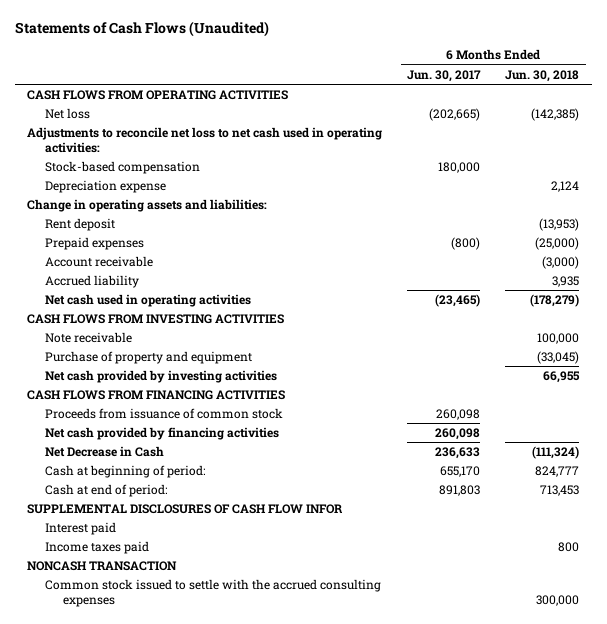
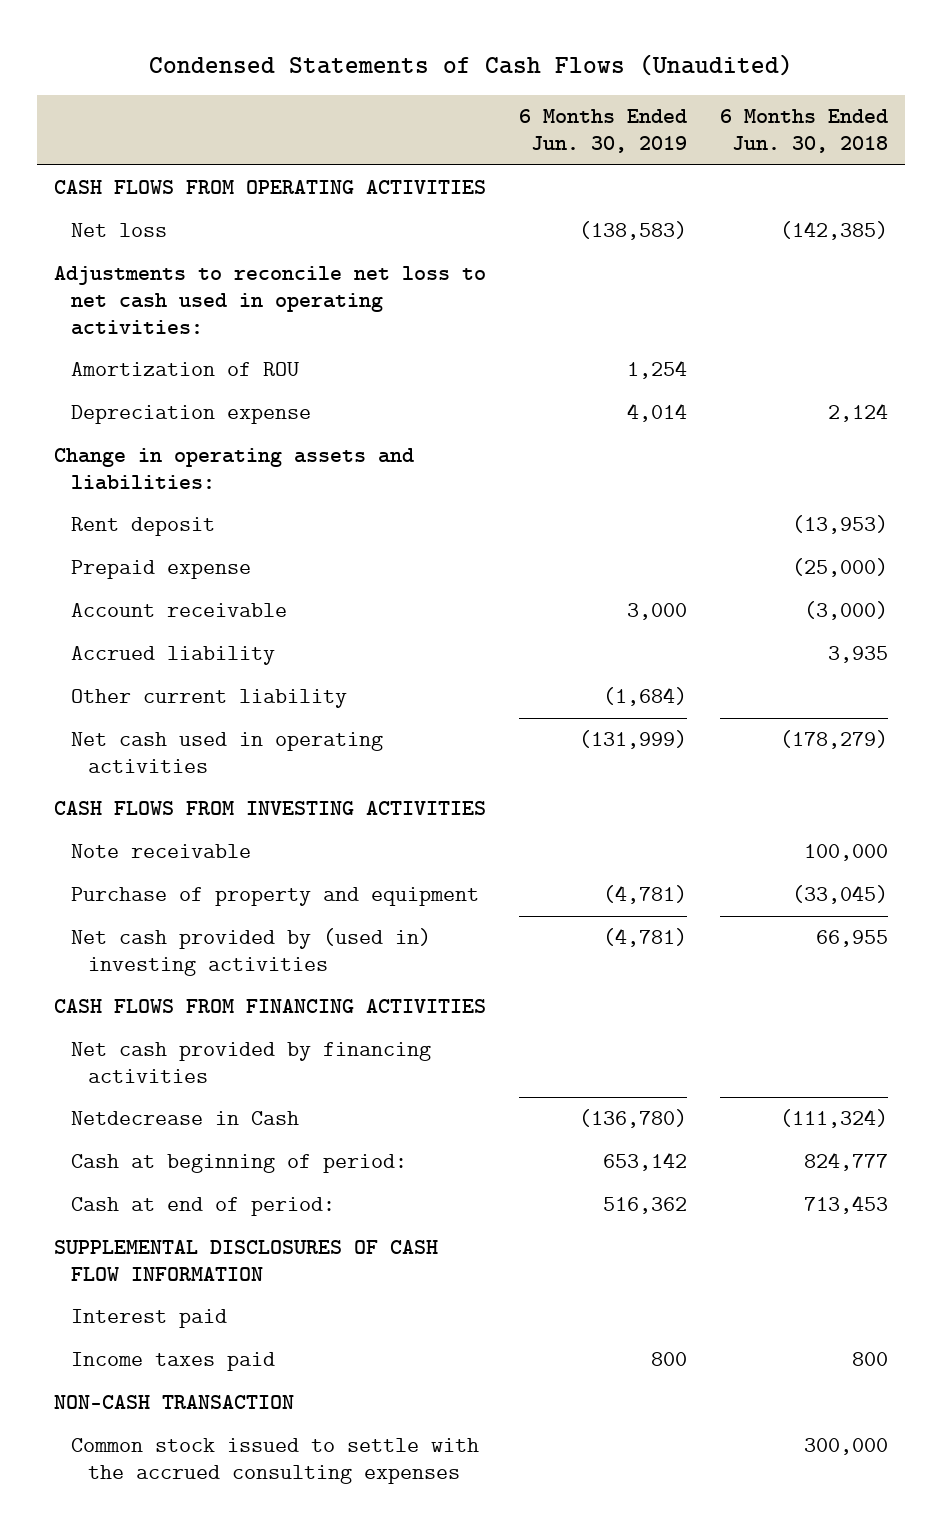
- Statements of Cash Flows (Unaudited)
+ Condensed Statements of Cash Flows (Unaudited)
- | 6 Months Ended Jun. 30, 2017 | 6 Months Ended Jun. 30, 2018
+ | 6 Months Ended Jun. 30, 2019 | 6 Months Ended Jun. 30, 2018
- Stock-based compensation | 180,000 |
+ Amortization of ROU | 1,254 |
- Prepaid expenses | (800) | (25,000)
+ Prepaid expense | | (25,000)
+ Other current liability | (1,684) |
- Net cash provided by investing activities | | 66,955
+ Net cash provided by (used in) investing activities | (4,781) | 66,955
- Proceeds from issuance of common stock | 260,098 |
- Net Decrease in Cash | 236,633 | (111,324)
+ Netdecrease in Cash | (136,780) | (111,324)
- SUPPLEMENTAL DISCLOSURES OF CASH FLOW INFOR
+ SUPPLEMENTAL DISCLOSURES OF CASH FLOW INFORMATION
- NONCASH TRANSACTION
+ NON-CASH TRANSACTION

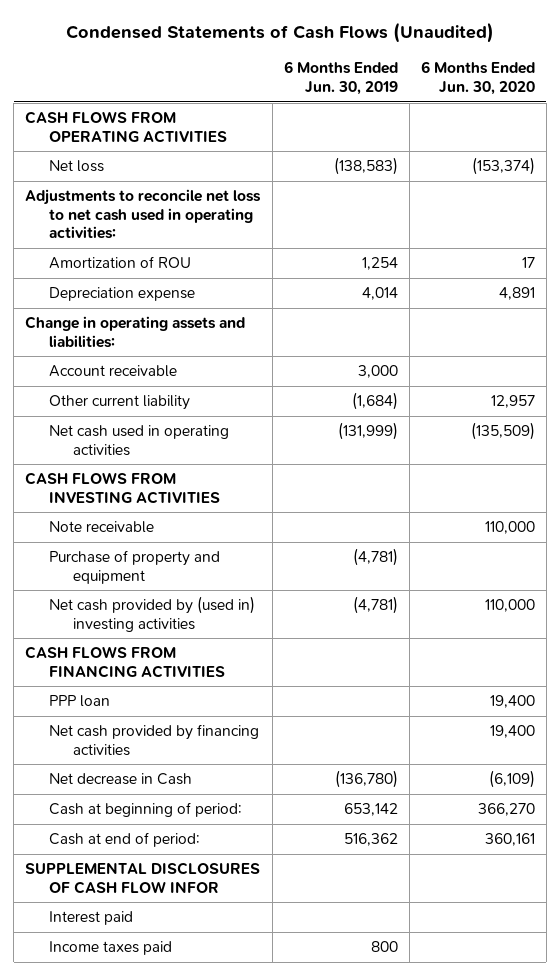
- | 6 Months Ended Jun. 30, 2019 | 6 Months Ended Jun. 30, 2018
+ | 6 Months Ended Jun. 30, 2019 | 6 Months Ended Jun. 30, 2020
- Rent deposit | | (13,953)
- Prepaid expense | | (25,000)
- Accrued liability | | 3,935
+ PPP loan | | 19,400
- Netdecrease in Cash | (136,780) | (111,324)
+ Net decrease in Cash | (136,780) | (6,109)
- SUPPLEMENTAL DISCLOSURES OF CASH FLOW INFORMATION
+ SUPPLEMENTAL DISCLOSURES OF CASH FLOW INFOR
- NON-CASH TRANSACTION
- Common stock issued to settle with the accrued consulting expenses | | 300,000

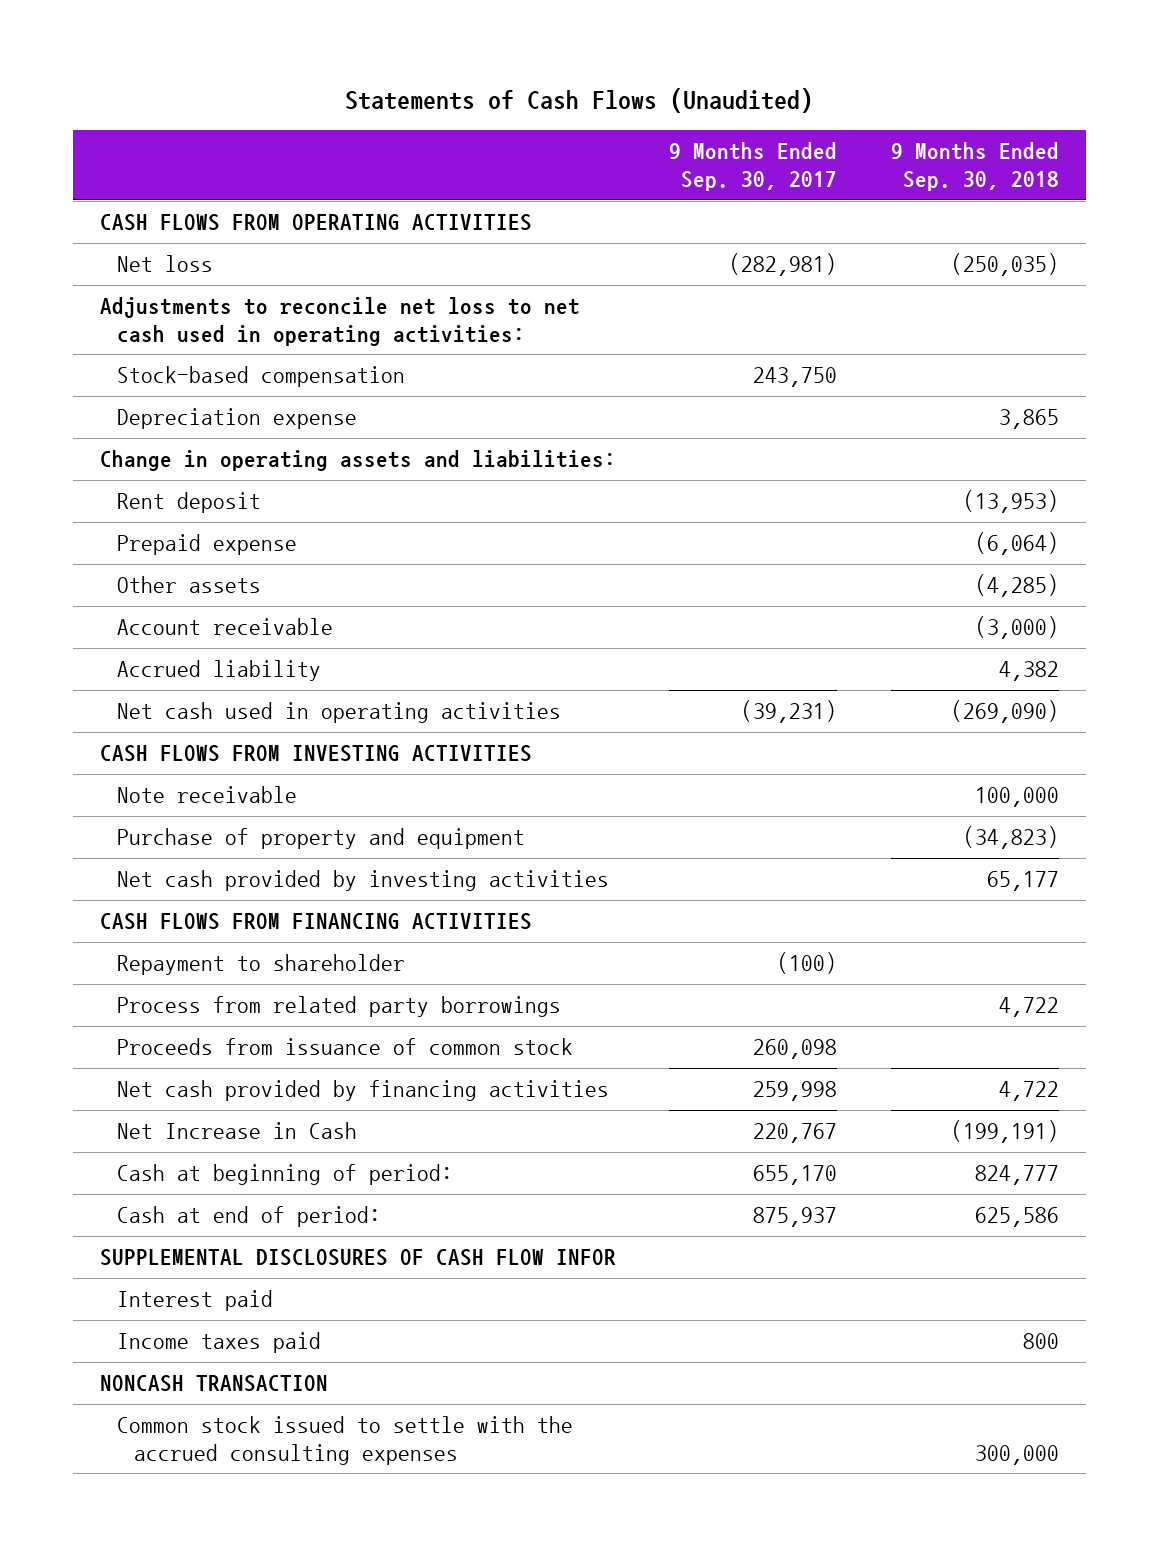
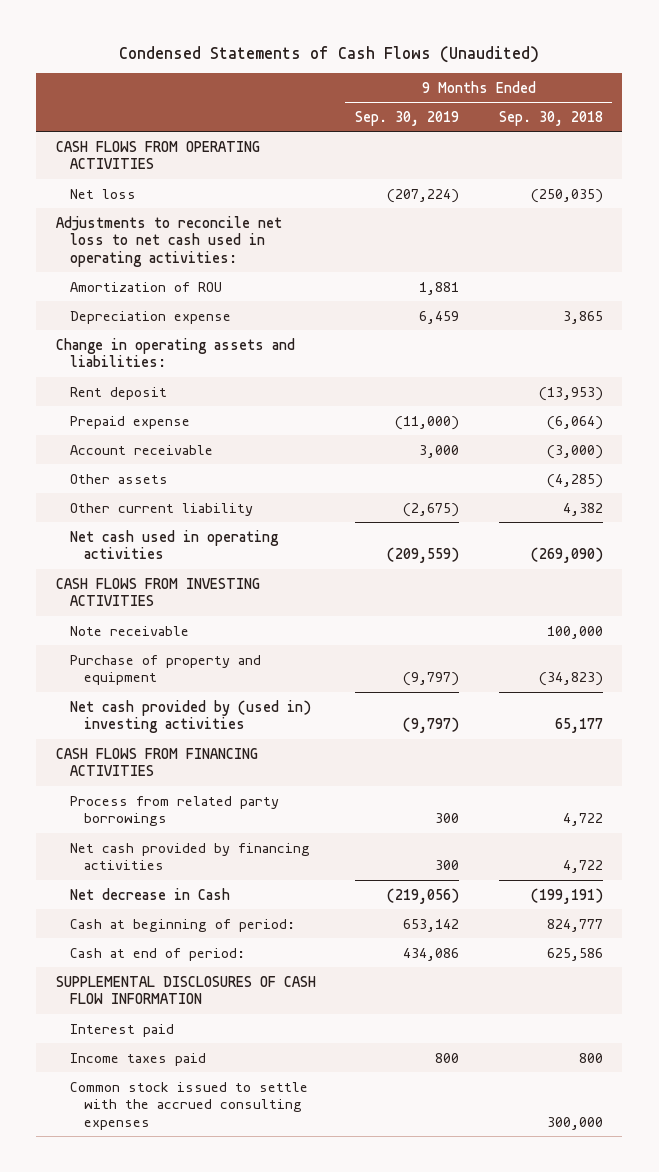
- Statements of Cash Flows (Unaudited)
+ Condensed Statements of Cash Flows (Unaudited)
- | 9 Months Ended Sep. 30, 2017 | 9 Months Ended Sep. 30, 2018
+ | 9 Months Ended Sep. 30, 2019 | 9 Months Ended Sep. 30, 2018
- Stock-based compensation | 243,750 |
+ Amortization of ROU | 1,881 |
- Accrued liability | | 4,382
moved down: Other assets | | (4,285)
+ Other current liability | (2,675) | 4,382
- Net cash provided by investing activities | | 65,177
+ Net cash provided by (used in) investing activities | (9,797) | 65,177
- Repayment to shareholder | (100) |
- Proceeds from issuance of common stock | 260,098 |
- Net Increase in Cash | 220,767 | (199,191)
+ Net decrease in Cash | (219,056) | (199,191)
- SUPPLEMENTAL DISCLOSURES OF CASH FLOW INFOR
+ SUPPLEMENTAL DISCLOSURES OF CASH FLOW INFORMATION
- NONCASH TRANSACTION

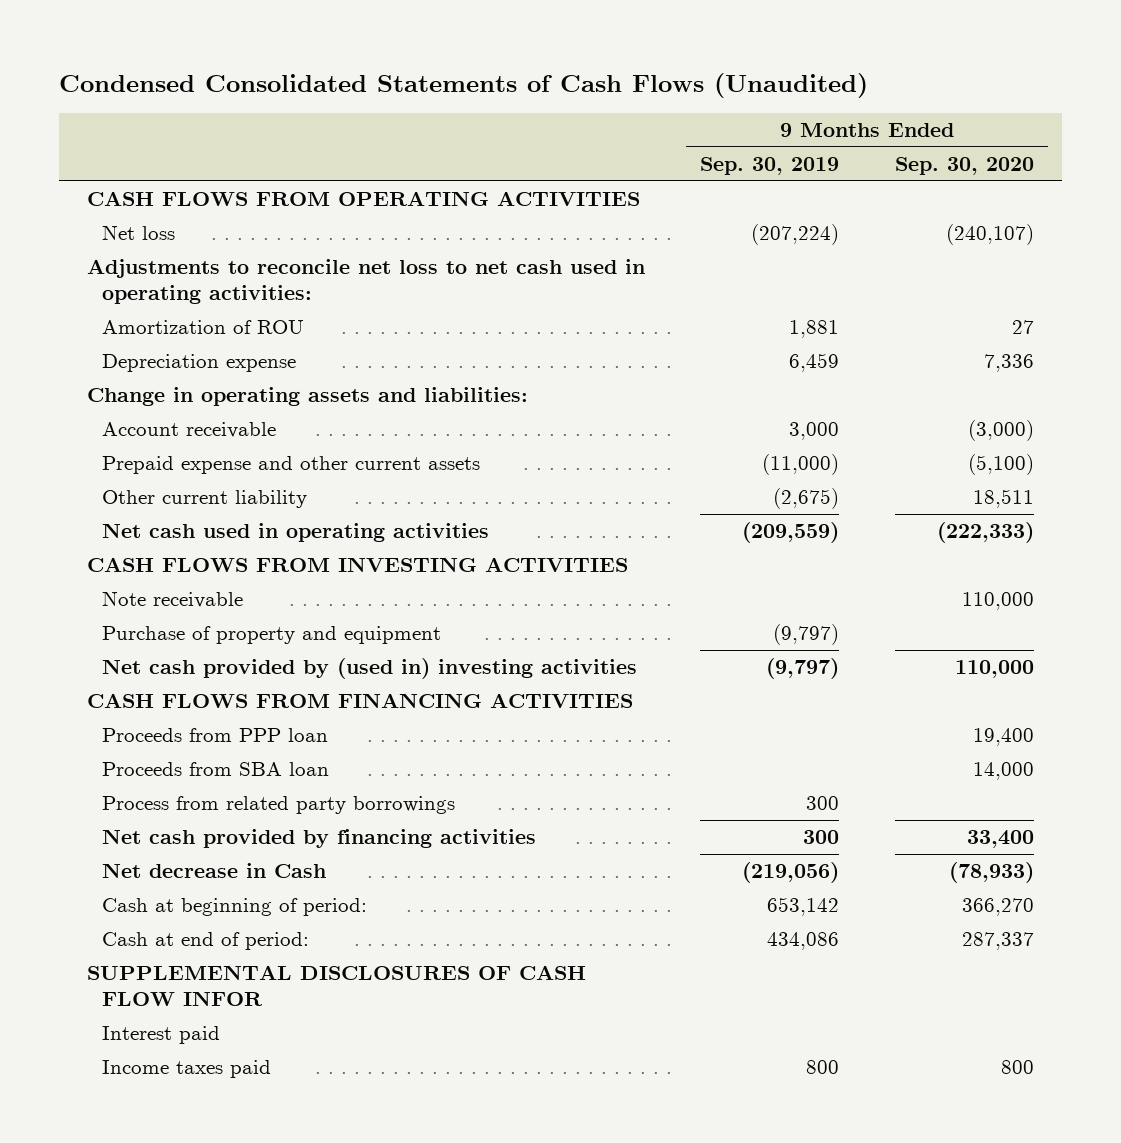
- Condensed Statements of Cash Flows (Unaudited)
+ Condensed Consolidated Statements of Cash Flows (Unaudited)
- | 9 Months Ended Sep. 30, 2019 | 9 Months Ended Sep. 30, 2018
+ | 9 Months Ended Sep. 30, 2019 | 9 Months Ended Sep. 30, 2020
- Rent deposit | | (13,953)
- Prepaid expense | (11,000) | (6,064)
- Other assets | | (4,285)
+ Prepaid expense and other current assets | (11,000) | (5,100)
+ Proceeds from PPP loan | | 19,400
+ Proceeds from SBA loan | | 14,000
- SUPPLEMENTAL DISCLOSURES OF CASH FLOW INFORMATION
+ SUPPLEMENTAL DISCLOSURES OF CASH FLOW INFOR
- Common stock issued to settle with the accrued consulting expenses | | 300,000

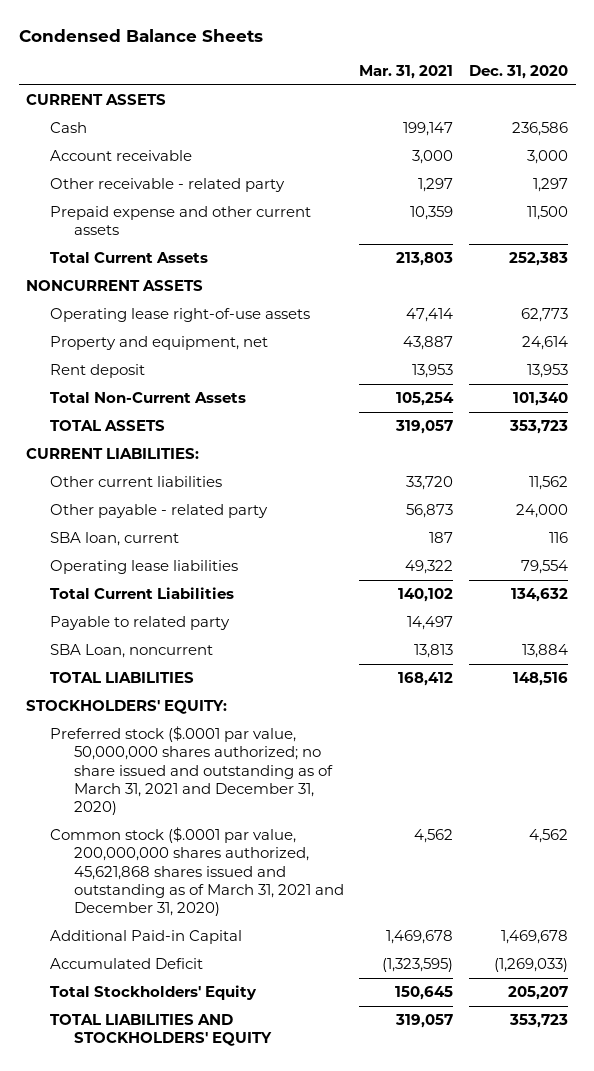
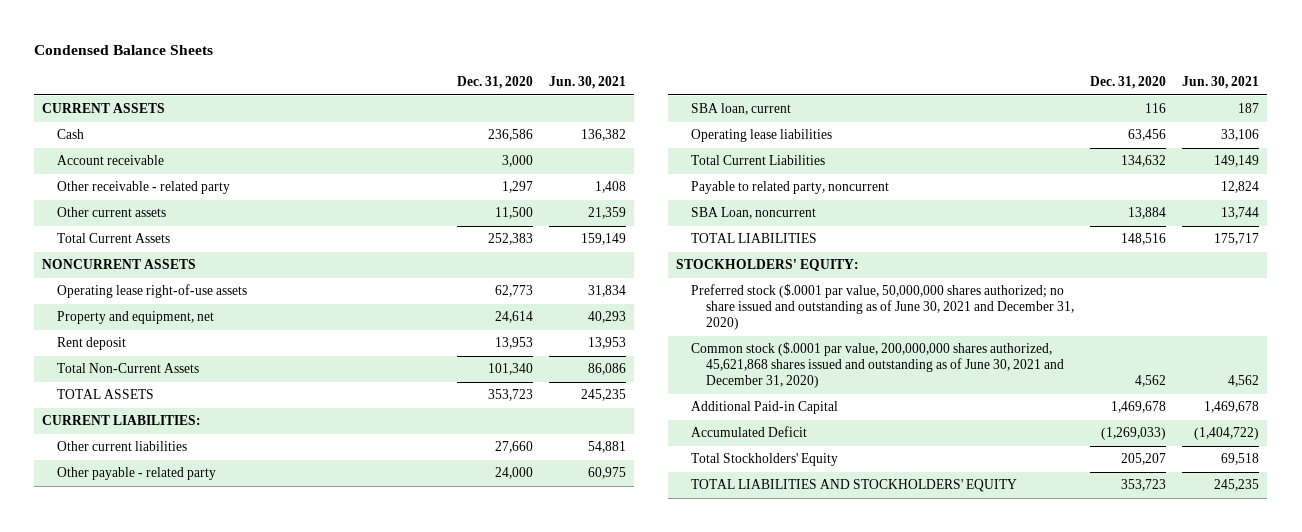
- | Mar. 31, 2021 | Dec. 31, 2020
+ | Dec. 31, 2020 | Jun. 30, 2021
- Prepaid expense and other current assets | 10,359 | 11,500
+ Other current assets | 11,500 | 21,359
- Other current liabilities | 33,720 | 11,562
+ Other current liabilities | 27,660 | 54,881
- Operating lease liabilities | 49,322 | 79,554
+ Operating lease liabilities | 63,456 | 33,106
- Payable to related party | 14,497 |
+ Payable to related party, noncurrent | | 12,824
- Preferred stock ($.0001 par value, 50,000,000 shares authorized; no share issued and outstanding as of March 31, 2021 and December 31, 2020)
- Common stock ($.0001 par value, 200,000,000 shares authorized, 45,621,868 shares issued and outstanding as of March 31, 2021 and December 31, 2020) | 4,562 | 4,562
+ Preferred stock ($.0001 par value, 50,000,000 shares authorized; no share issued and outstanding as of June 30, 2021 and December 31, 2020)
+ Common stock ($.0001 par value, 200,000,000 shares authorized, 45,621,868 shares issued and outstanding as of June 30, 2021 and December 31, 2020) | 4,562 | 4,562

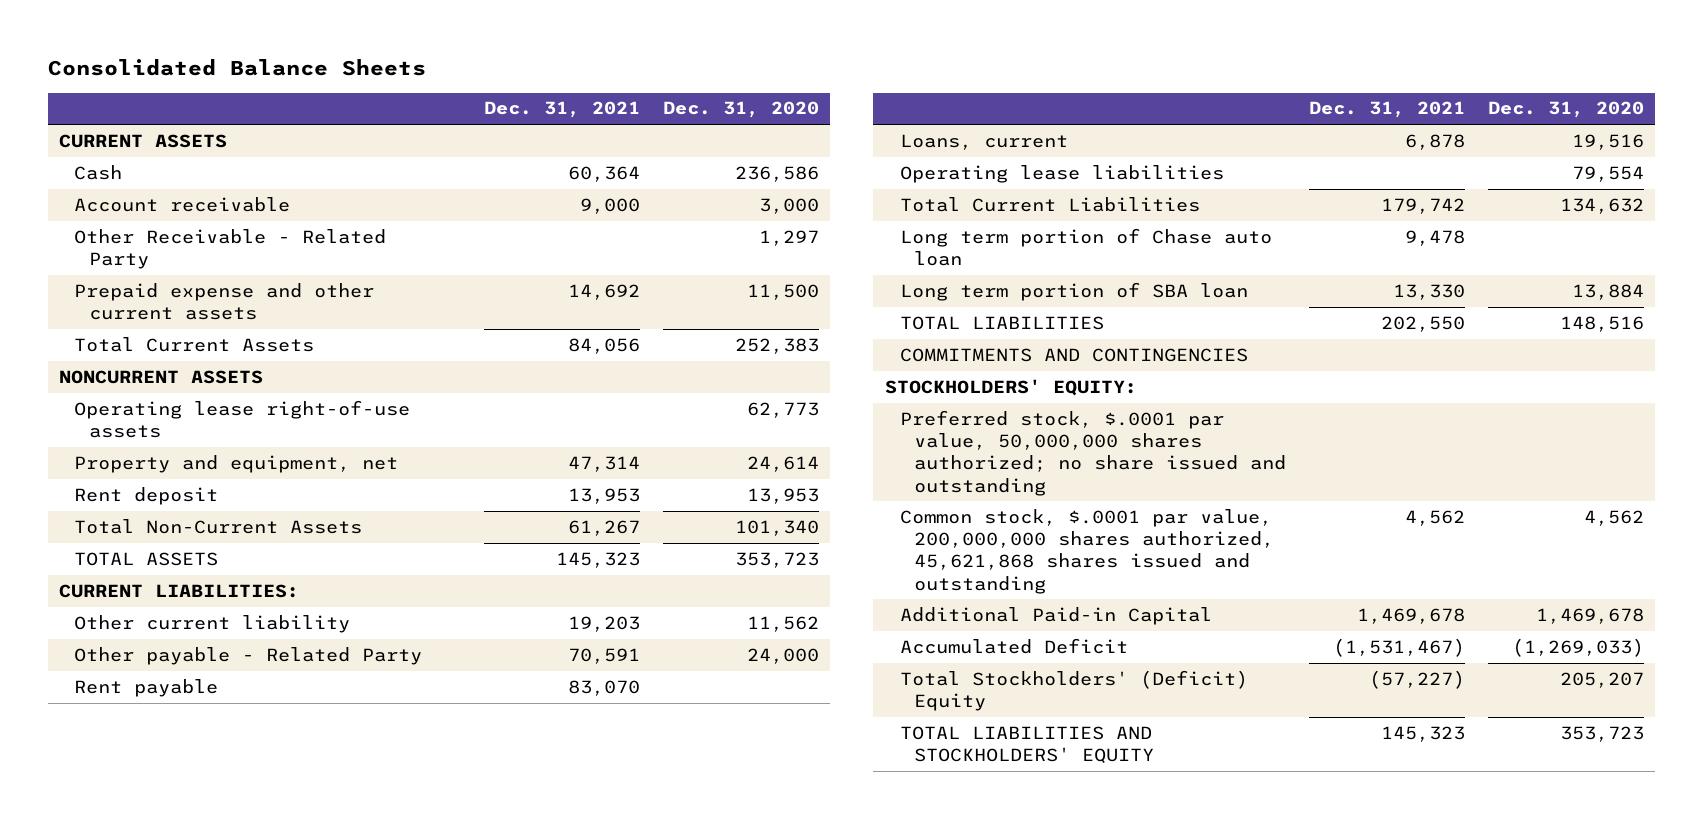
- Condensed Balance Sheets
+ Consolidated Balance Sheets
- | Dec. 31, 2020 | Jun. 30, 2021
+ | Dec. 31, 2021 | Dec. 31, 2020
- Other receivable - related party | 1,297 | 1,408
- Other current assets | 11,500 | 21,359
+ Other Receivable - Related Party | | 1,297
+ Prepaid expense and other current assets | 14,692 | 11,500
- Other current liabilities | 27,660 | 54,881
- Other payable - related party | 24,000 | 60,975
- SBA loan, current | 116 | 187
- Operating lease liabilities | 63,456 | 33,106
+ Other current liability | 19,203 | 11,562
+ Other payable - Related Party | 70,591 | 24,000
+ Rent payable | 83,070 |
+ Loans, current | 6,878 | 19,516
+ Operating lease liabilities | | 79,554
- Payable to related party, noncurrent | | 12,824
- SBA Loan, noncurrent | 13,884 | 13,744
+ Long term portion of Chase auto loan | 9,478 |
+ Long term portion of SBA loan | 13,330 | 13,884
+ COMMITMENTS AND CONTINGENCIES
- Preferred stock ($.0001 par value, 50,000,000 shares authorized; no share issued and outstanding as of June 30, 2021 and December 31, 2020)
- Common stock ($.0001 par value, 200,000,000 shares authorized, 45,621,868 shares issued and outstanding as of June 30, 2021 and December 31, 2020) | 4,562 | 4,562
+ Preferred stock, $.0001 par value, 50,000,000 shares authorized; no share issued and outstanding
+ Common stock, $.0001 par value, 200,000,000 shares authorized, 45,621,868 shares issued and outstanding | 4,562 | 4,562
- Total Stockholders' Equity | 205,207 | 69,518
+ Total Stockholders' (Deficit) Equity | (57,227) | 205,207

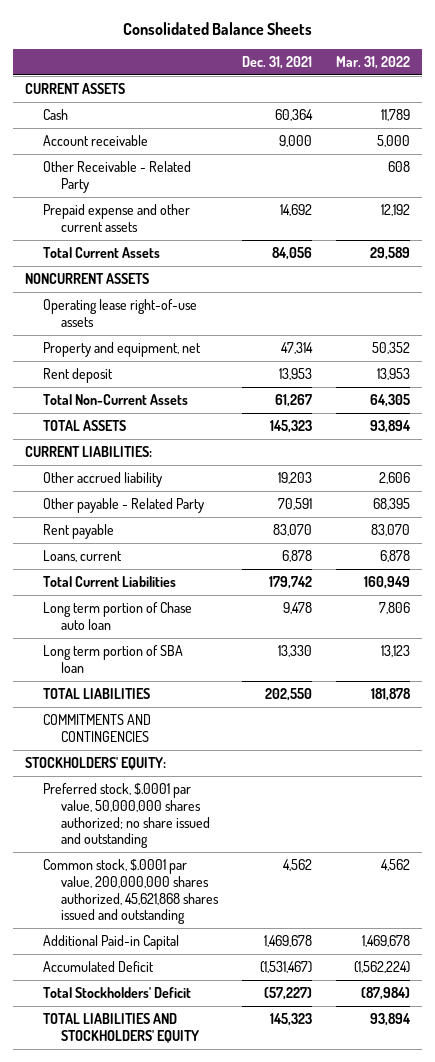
- | Dec. 31, 2021 | Dec. 31, 2020
+ | Dec. 31, 2021 | Mar. 31, 2022
- Other current liability | 19,203 | 11,562
+ Other accrued liability | 19,203 | 2,606
- Operating lease liabilities | | 79,554
- Total Stockholders' (Deficit) Equity | (57,227) | 205,207
+ Total Stockholders' Deficit | (57,227) | (87,984)

